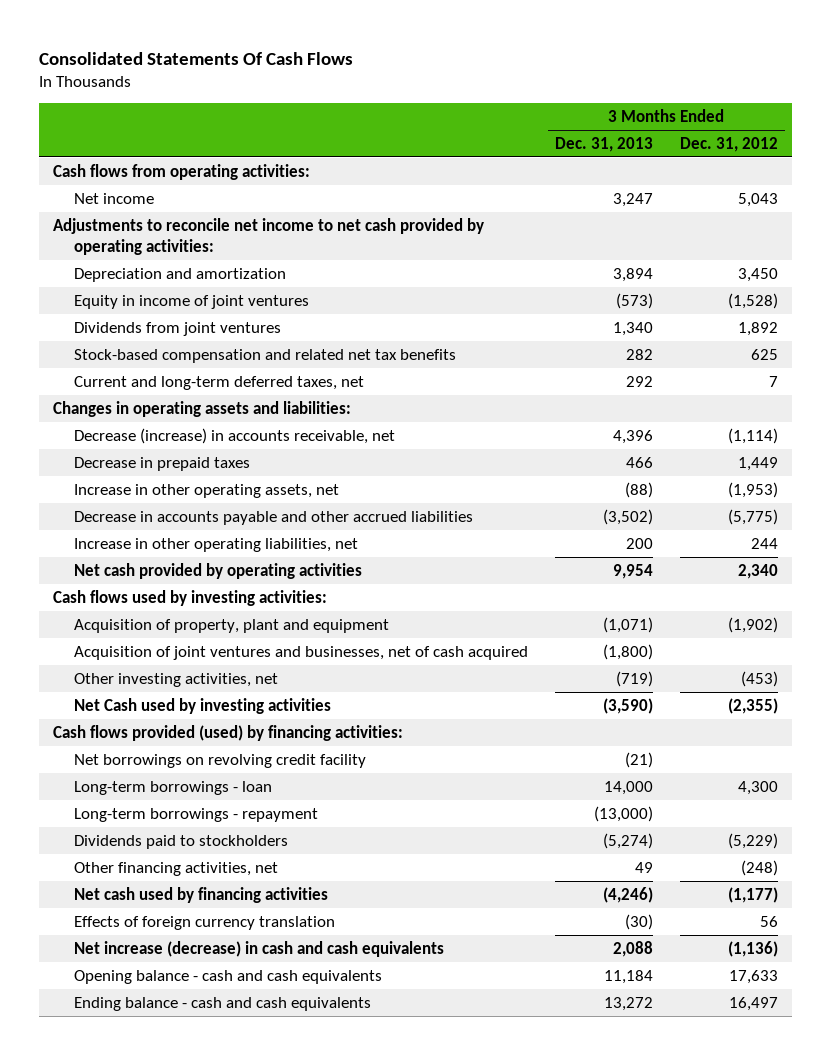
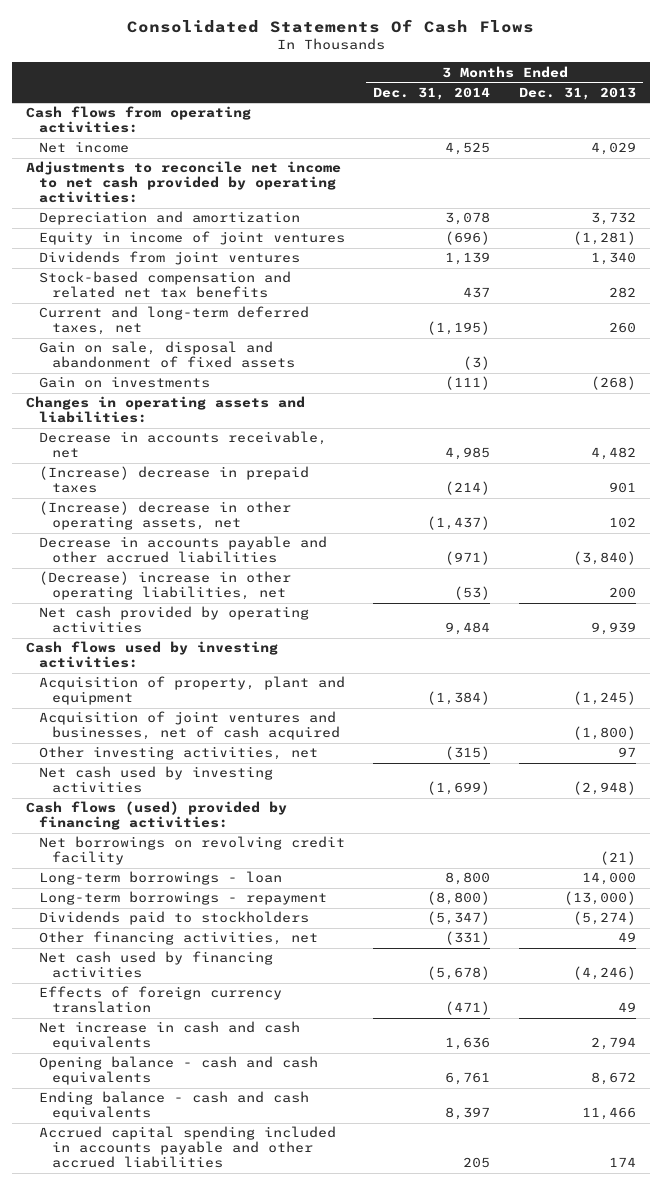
- | 3 Months Ended Dec. 31, 2013 | 3 Months Ended Dec. 31, 2012
+ | 3 Months Ended Dec. 31, 2014 | 3 Months Ended Dec. 31, 2013
- Net income | 3,247 | 5,043
+ Net income | 4,525 | 4,029
- Depreciation and amortization | 3,894 | 3,450
- Equity in income of joint ventures | (573) | (1,528)
+ Depreciation and amortization | 3,078 | 3,732
+ Equity in income of joint ventures | (696) | (1,281)
- Current and long-term deferred taxes, net | 292 | 7
+ Current and long-term deferred taxes, net | (1,195) | 260
+ Gain on sale, disposal and abandonment of fixed assets | (3) |
+ Gain on investments | (111) | (268)
- Decrease (increase) in accounts receivable, net | 4,396 | (1,114)
- Decrease in prepaid taxes | 466 | 1,449
- Increase in other operating assets, net | (88) | (1,953)
- Decrease in accounts payable and other accrued liabilities | (3,502) | (5,775)
- Increase in other operating liabilities, net | 200 | 244
- Net cash provided by operating activities | 9,954 | 2,340
+ Decrease in accounts receivable, net | 4,985 | 4,482
+ (Increase) decrease in prepaid taxes | (214) | 901
+ (Increase) decrease in other operating assets, net | (1,437) | 102
+ Decrease in accounts payable and other accrued liabilities | (971) | (3,840)
+ (Decrease) increase in other operating liabilities, net | (53) | 200
+ Net cash provided by operating activities | 9,484 | 9,939
- Acquisition of property, plant and equipment | (1,071) | (1,902)
+ Acquisition of property, plant and equipment | (1,384) | (1,245)
- Other investing activities, net | (719) | (453)
- Net Cash used by investing activities | (3,590) | (2,355)
- Cash flows provided (used) by financing activities:
+ Other investing activities, net | (315) | 97
+ Net cash used by investing activities | (1,699) | (2,948)
+ Cash flows (used) provided by financing activities:
- Effects of foreign currency translation | (30) | 56
- Net increase (decrease) in cash and cash equivalents | 2,088 | (1,136)
- Opening balance - cash and cash equivalents | 11,184 | 17,633
- Ending balance - cash and cash equivalents | 13,272 | 16,497
+ Effects of foreign currency translation | (471) | 49
+ Net increase in cash and cash equivalents | 1,636 | 2,794
+ Opening balance - cash and cash equivalents | 6,761 | 8,672
+ Ending balance - cash and cash equivalents | 8,397 | 11,466
+ Accrued capital spending included in accounts payable and other accrued liabilities | 205 | 174

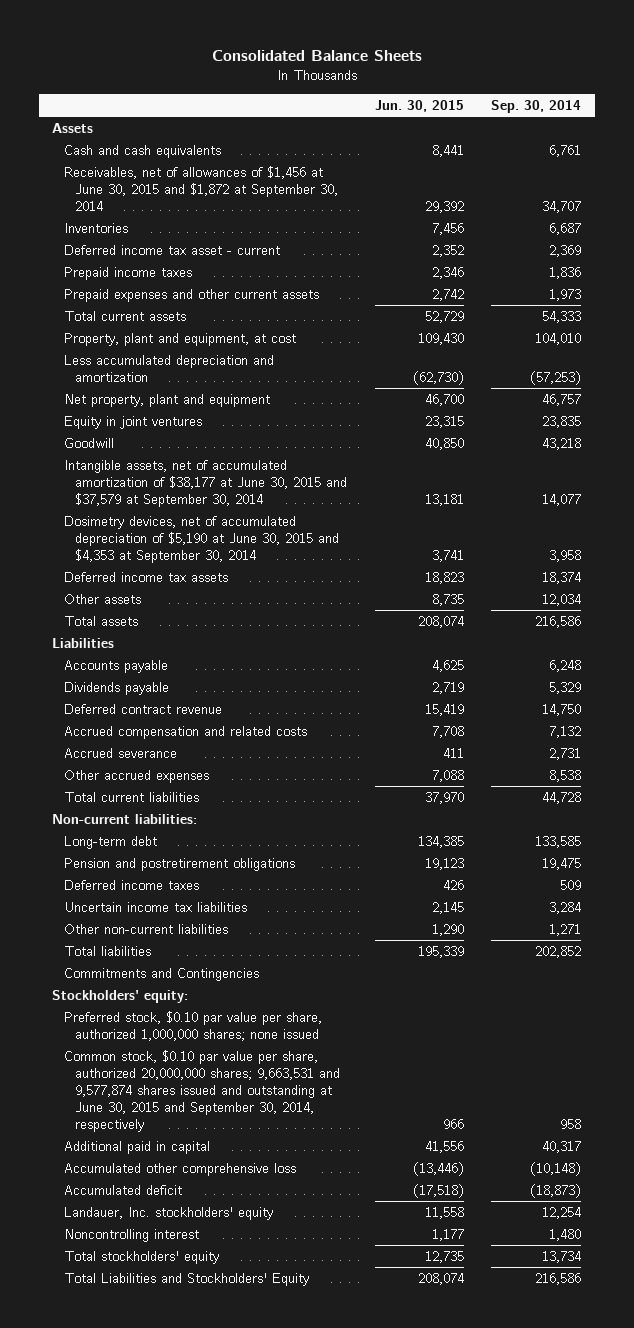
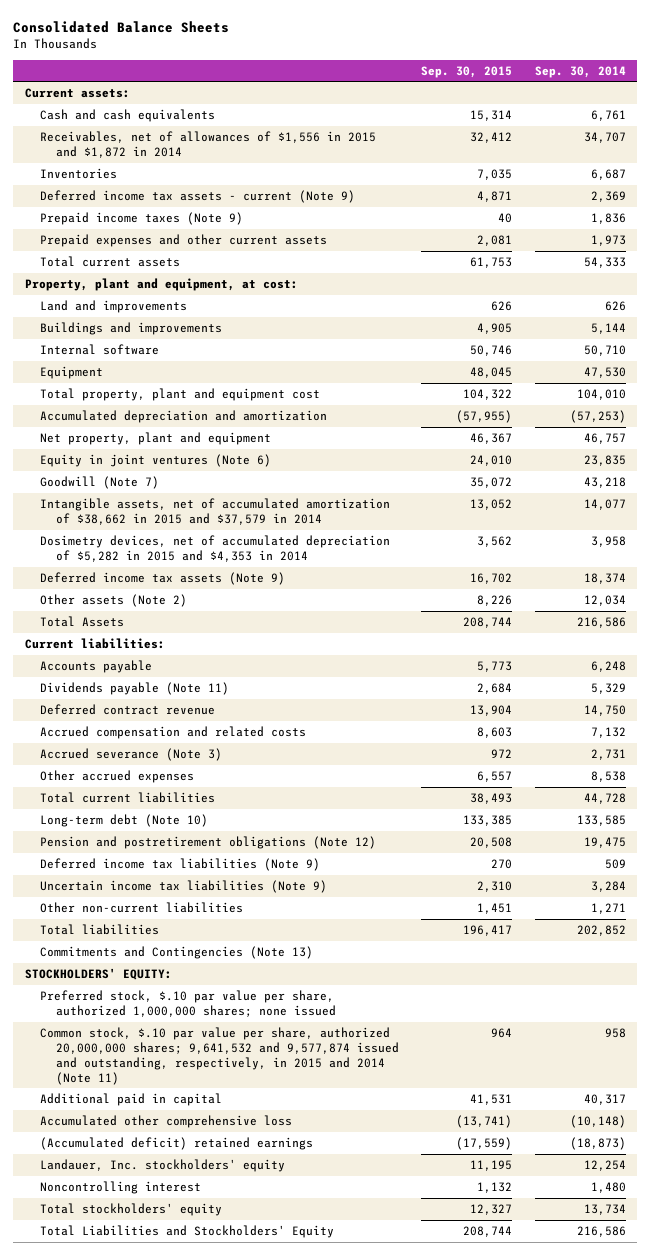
- | Jun. 30, 2015 | Sep. 30, 2014
+ | Sep. 30, 2015 | Sep. 30, 2014
- Assets
+ Current assets:
- Receivables, net of allowances of $1,456 at June 30, 2015 and $1,872 at September 30, 2014 | 29,392 | 34,707
+ Receivables, net of allowances of $1,556 in 2015 and $1,872 in 2014 | 32,412 | 34,707
- Deferred income tax asset - current | 2,352 | 2,369
- Prepaid income taxes | 2,346 | 1,836
+ Deferred income tax assets - current (Note 9) | 4,871 | 2,369
+ Prepaid income taxes (Note 9) | 40 | 1,836
- Property, plant and equipment, at cost | 109,430 | 104,010
- Less accumulated depreciation and amortization | (62,730) | (57,253)
+ Property, plant and equipment, at cost:
+ Land and improvements | 626 | 626
+ Buildings and improvements | 4,905 | 5,144
+ Internal software | 50,746 | 50,710
+ Equipment | 48,045 | 47,530
+ Total property, plant and equipment cost | 104,322 | 104,010
+ Accumulated depreciation and amortization | (57,955) | (57,253)
- Equity in joint ventures | 23,315 | 23,835
- Goodwill | 40,850 | 43,218
- Intangible assets, net of accumulated amortization of $38,177 at June 30, 2015 and $37,579 at September 30, 2014 | 13,181 | 14,077
- Dosimetry devices, net of accumulated depreciation of $5,190 at June 30, 2015 and $4,353 at September 30, 2014 | 3,741 | 3,958
- Deferred income tax assets | 18,823 | 18,374
- Other assets | 8,735 | 12,034
- Total assets | 208,074 | 216,586
- Liabilities
+ Equity in joint ventures (Note 6) | 24,010 | 23,835
+ Goodwill (Note 7) | 35,072 | 43,218
+ Intangible assets, net of accumulated amortization of $38,662 in 2015 and $37,579 in 2014 | 13,052 | 14,077
+ Dosimetry devices, net of accumulated depreciation of $5,282 in 2015 and $4,353 in 2014 | 3,562 | 3,958
+ Deferred income tax assets (Note 9) | 16,702 | 18,374
+ Other assets (Note 2) | 8,226 | 12,034
+ Total Assets | 208,744 | 216,586
+ Current liabilities:
- Dividends payable | 2,719 | 5,329
+ Dividends payable (Note 11) | 2,684 | 5,329
- Accrued severance | 411 | 2,731
+ Accrued severance (Note 3) | 972 | 2,731
- Non-current liabilities:
- Long-term debt | 134,385 | 133,585
- Pension and postretirement obligations | 19,123 | 19,475
- Deferred income taxes | 426 | 509
- Uncertain income tax liabilities | 2,145 | 3,284
+ Long-term debt (Note 10) | 133,385 | 133,585
+ Pension and postretirement obligations (Note 12) | 20,508 | 19,475
+ Deferred income tax liabilities (Note 9) | 270 | 509
+ Uncertain income tax liabilities (Note 9) | 2,310 | 3,284
- Commitments and Contingencies
- Stockholders' equity:
- Preferred stock, $0.10 par value per share, authorized 1,000,000 shares; none issued
- Common stock, $0.10 par value per share, authorized 20,000,000 shares; 9,663,531 and 9,577,874 shares issued and outstanding at June 30, 2015 and September 30, 2014, respectively | 966 | 958
+ Commitments and Contingencies (Note 13)
+ STOCKHOLDERS' EQUITY:
+ Preferred stock, $.10 par value per share, authorized 1,000,000 shares; none issued
+ Common stock, $.10 par value per share, authorized 20,000,000 shares; 9,641,532 and 9,577,874 issued and outstanding, respectively, in 2015 and 2014 (Note 11) | 964 | 958
- Accumulated deficit | (17,518) | (18,873)
+ (Accumulated deficit) retained earnings | (17,559) | (18,873)

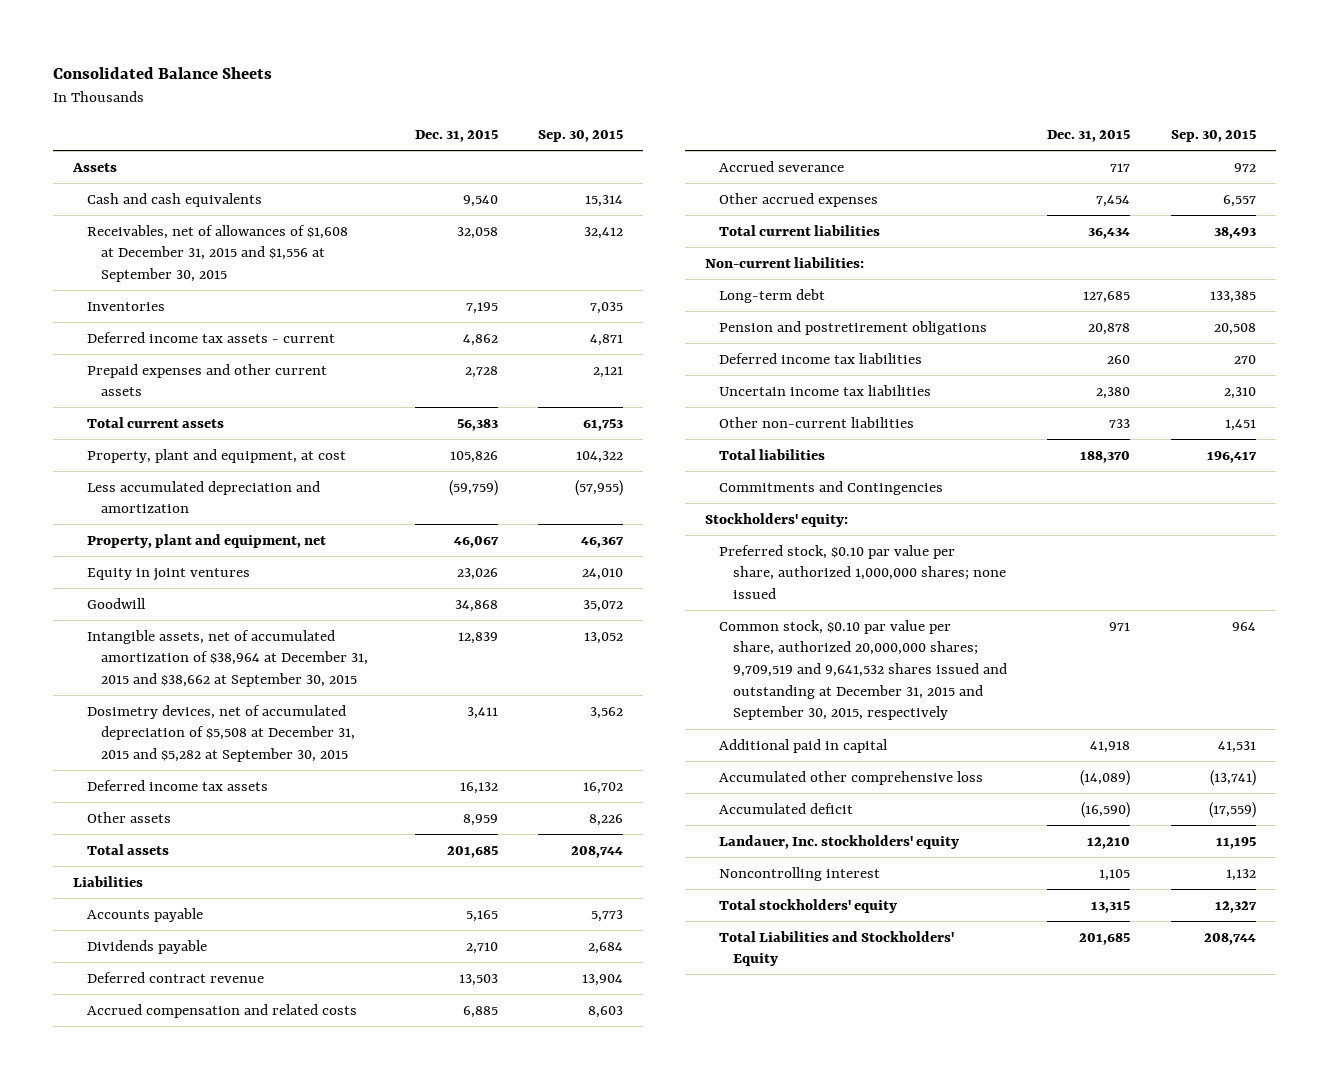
- | Sep. 30, 2015 | Sep. 30, 2014
+ | Dec. 31, 2015 | Sep. 30, 2015
- Current assets:
+ Assets
- Receivables, net of allowances of $1,556 in 2015 and $1,872 in 2014 | 32,412 | 34,707
+ Receivables, net of allowances of $1,608 at December 31, 2015 and $1,556 at September 30, 2015 | 32,058 | 32,412
- Deferred income tax assets - current (Note 9) | 4,871 | 2,369
- Prepaid income taxes (Note 9) | 40 | 1,836
- Prepaid expenses and other current assets | 2,081 | 1,973
+ Deferred income tax assets - current | 4,862 | 4,871
+ Prepaid expenses and other current assets | 2,728 | 2,121
- Property, plant and equipment, at cost:
- Land and improvements | 626 | 626
- Buildings and improvements | 4,905 | 5,144
- Internal software | 50,746 | 50,710
- Equipment | 48,045 | 47,530
- Total property, plant and equipment cost | 104,322 | 104,010
- Accumulated depreciation and amortization | (57,955) | (57,253)
- Net property, plant and equipment | 46,367 | 46,757
- Equity in joint ventures (Note 6) | 24,010 | 23,835
- Goodwill (Note 7) | 35,072 | 43,218
- Intangible assets, net of accumulated amortization of $38,662 in 2015 and $37,579 in 2014 | 13,052 | 14,077
- Dosimetry devices, net of accumulated depreciation of $5,282 in 2015 and $4,353 in 2014 | 3,562 | 3,958
- Deferred income tax assets (Note 9) | 16,702 | 18,374
- Other assets (Note 2) | 8,226 | 12,034
- Total Assets | 208,744 | 216,586
- Current liabilities:
+ Property, plant and equipment, at cost | 105,826 | 104,322
+ Less accumulated depreciation and amortization | (59,759) | (57,955)
+ Property, plant and equipment, net | 46,067 | 46,367
+ Equity in joint ventures | 23,026 | 24,010
+ Goodwill | 34,868 | 35,072
+ Intangible assets, net of accumulated amortization of $38,964 at December 31, 2015 and $38,662 at September 30, 2015 | 12,839 | 13,052
+ Dosimetry devices, net of accumulated depreciation of $5,508 at December 31, 2015 and $5,282 at September 30, 2015 | 3,411 | 3,562
+ Deferred income tax assets | 16,132 | 16,702
+ Other assets | 8,959 | 8,226
+ Total assets | 201,685 | 208,744
+ Liabilities
- Dividends payable (Note 11) | 2,684 | 5,329
+ Dividends payable | 2,710 | 2,684
- Accrued severance (Note 3) | 972 | 2,731
+ Accrued severance | 717 | 972
- Long-term debt (Note 10) | 133,385 | 133,585
- Pension and postretirement obligations (Note 12) | 20,508 | 19,475
- Deferred income tax liabilities (Note 9) | 270 | 509
- Uncertain income tax liabilities (Note 9) | 2,310 | 3,284
+ Non-current liabilities:
+ Long-term debt | 127,685 | 133,385
+ Pension and postretirement obligations | 20,878 | 20,508
+ Deferred income tax liabilities | 260 | 270
+ Uncertain income tax liabilities | 2,380 | 2,310
- Commitments and Contingencies (Note 13)
- STOCKHOLDERS' EQUITY:
- Preferred stock, $.10 par value per share, authorized 1,000,000 shares; none issued
- Common stock, $.10 par value per share, authorized 20,000,000 shares; 9,641,532 and 9,577,874 issued and outstanding, respectively, in 2015 and 2014 (Note 11) | 964 | 958
+ Commitments and Contingencies
+ Stockholders' equity:
+ Preferred stock, $0.10 par value per share, authorized 1,000,000 shares; none issued
+ Common stock, $0.10 par value per share, authorized 20,000,000 shares; 9,709,519 and 9,641,532 shares issued and outstanding at December 31, 2015 and September 30, 2015, respectively | 971 | 964
- (Accumulated deficit) retained earnings | (17,559) | (18,873)
+ Accumulated deficit | (16,590) | (17,559)

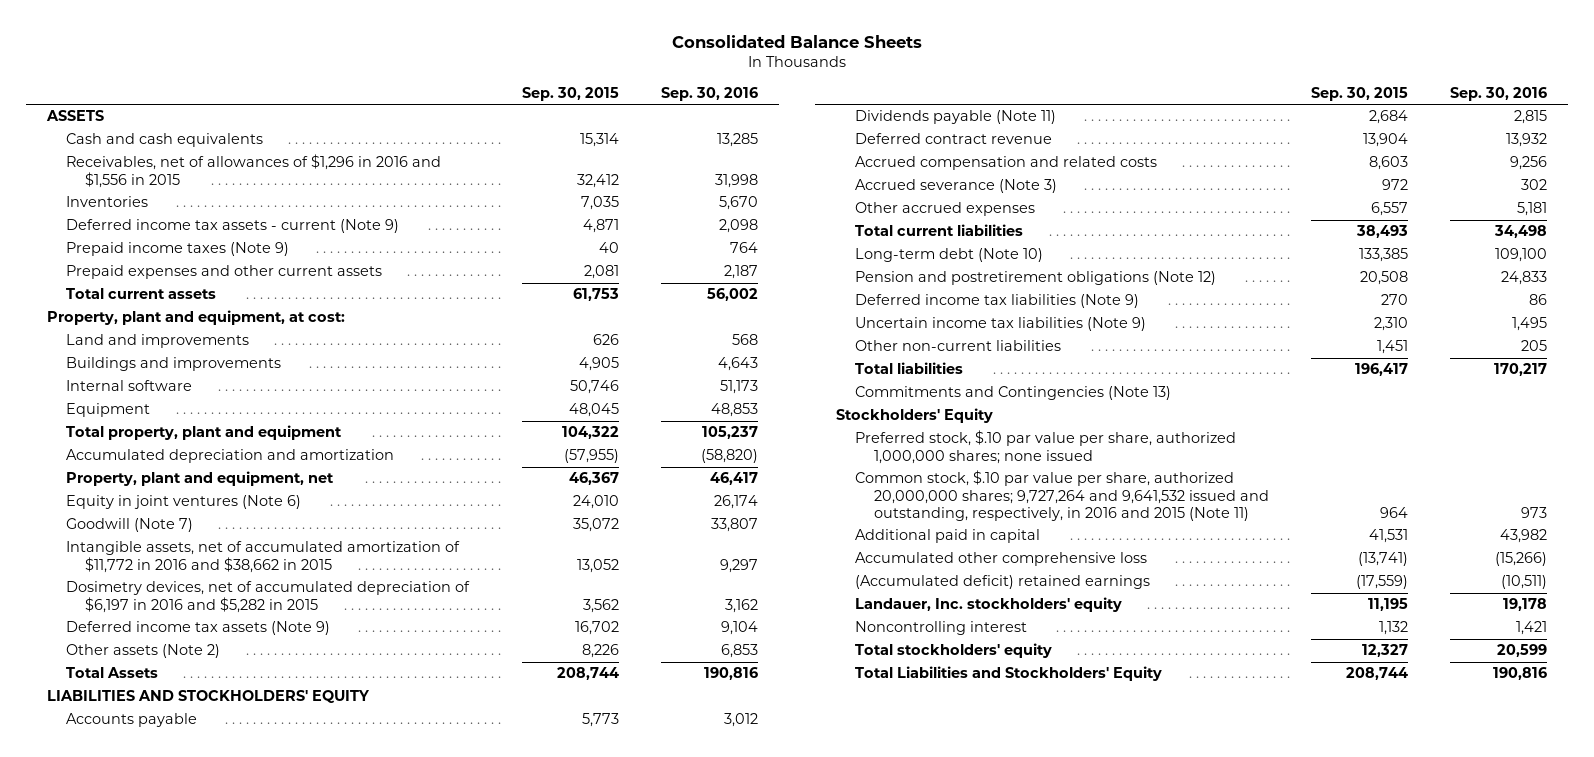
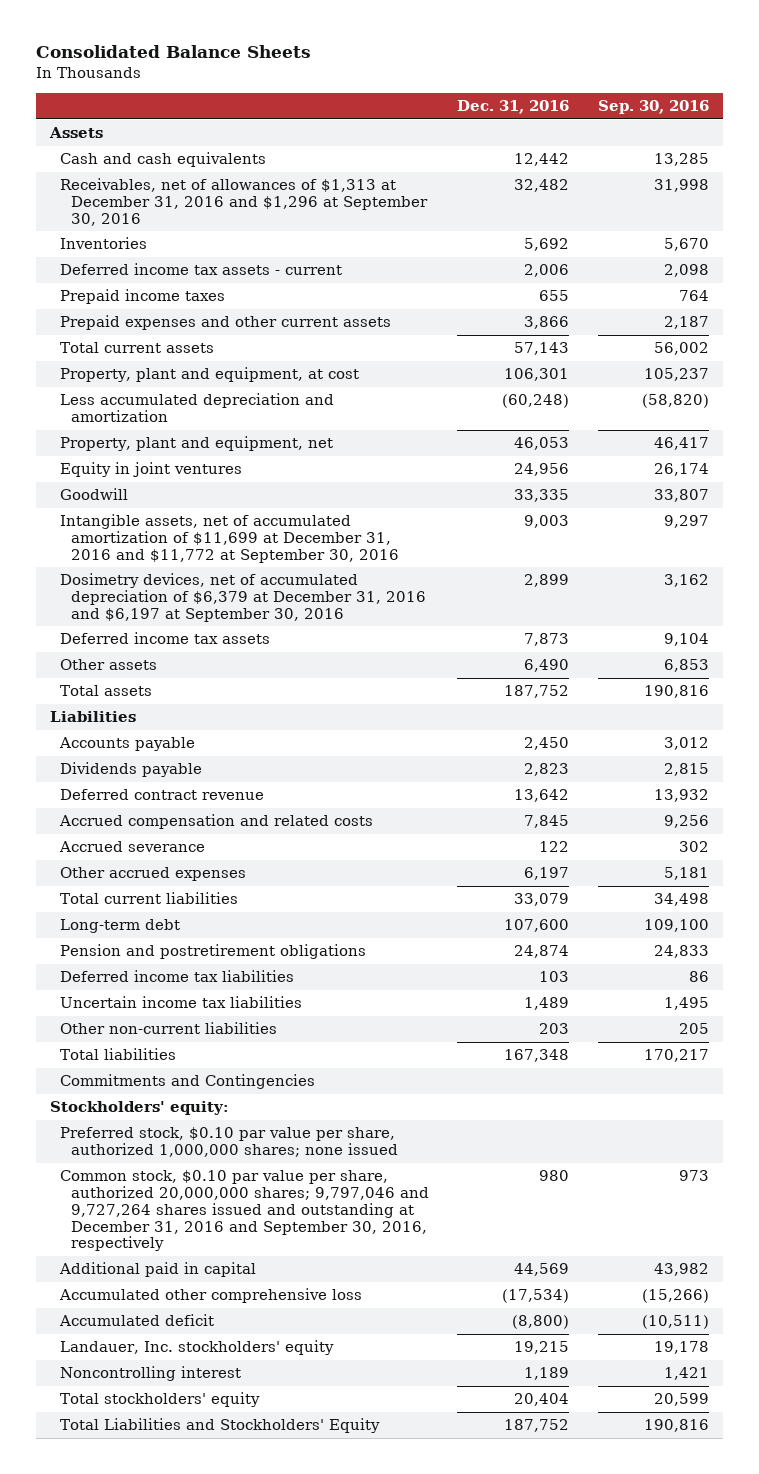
- | Sep. 30, 2015 | Sep. 30, 2016
+ | Dec. 31, 2016 | Sep. 30, 2016
- ASSETS
+ Assets
- Receivables, net of allowances of $1,296 in 2016 and $1,556 in 2015 | 32,412 | 31,998
+ Receivables, net of allowances of $1,313 at December 31, 2016 and $1,296 at September 30, 2016 | 32,482 | 31,998
- Deferred income tax assets - current (Note 9) | 4,871 | 2,098
- Prepaid income taxes (Note 9) | 40 | 764
+ Deferred income tax assets - current | 2,006 | 2,098
+ Prepaid income taxes | 655 | 764
- Property, plant and equipment, at cost:
- Land and improvements | 626 | 568
- Buildings and improvements | 4,905 | 4,643
- Internal software | 50,746 | 51,173
- Equipment | 48,045 | 48,853
- Total property, plant and equipment | 104,322 | 105,237
- Accumulated depreciation and amortization | (57,955) | (58,820)
+ Property, plant and equipment, at cost | 106,301 | 105,237
+ Less accumulated depreciation and amortization | (60,248) | (58,820)
- Equity in joint ventures (Note 6) | 24,010 | 26,174
- Goodwill (Note 7) | 35,072 | 33,807
- Intangible assets, net of accumulated amortization of $11,772 in 2016 and $38,662 in 2015 | 13,052 | 9,297
- Dosimetry devices, net of accumulated depreciation of $6,197 in 2016 and $5,282 in 2015 | 3,562 | 3,162
- Deferred income tax assets (Note 9) | 16,702 | 9,104
- Other assets (Note 2) | 8,226 | 6,853
- Total Assets | 208,744 | 190,816
- LIABILITIES AND STOCKHOLDERS' EQUITY
+ Equity in joint ventures | 24,956 | 26,174
+ Goodwill | 33,335 | 33,807
+ Intangible assets, net of accumulated amortization of $11,699 at December 31, 2016 and $11,772 at September 30, 2016 | 9,003 | 9,297
+ Dosimetry devices, net of accumulated depreciation of $6,379 at December 31, 2016 and $6,197 at September 30, 2016 | 2,899 | 3,162
+ Deferred income tax assets | 7,873 | 9,104
+ Other assets | 6,490 | 6,853
+ Total assets | 187,752 | 190,816
+ Liabilities
- Dividends payable (Note 11) | 2,684 | 2,815
+ Dividends payable | 2,823 | 2,815
- Accrued severance (Note 3) | 972 | 302
+ Accrued severance | 122 | 302
- Long-term debt (Note 10) | 133,385 | 109,100
- Pension and postretirement obligations (Note 12) | 20,508 | 24,833
- Deferred income tax liabilities (Note 9) | 270 | 86
- Uncertain income tax liabilities (Note 9) | 2,310 | 1,495
+ Long-term debt | 107,600 | 109,100
+ Pension and postretirement obligations | 24,874 | 24,833
+ Deferred income tax liabilities | 103 | 86
+ Uncertain income tax liabilities | 1,489 | 1,495
- Commitments and Contingencies (Note 13)
- Stockholders' Equity
- Preferred stock, $.10 par value per share, authorized 1,000,000 shares; none issued
- Common stock, $.10 par value per share, authorized 20,000,000 shares; 9,727,264 and 9,641,532 issued and outstanding, respectively, in 2016 and 2015 (Note 11) | 964 | 973
+ Commitments and Contingencies
+ Stockholders' equity:
+ Preferred stock, $0.10 par value per share, authorized 1,000,000 shares; none issued
+ Common stock, $0.10 par value per share, authorized 20,000,000 shares; 9,797,046 and 9,727,264 shares issued and outstanding at December 31, 2016 and September 30, 2016, respectively | 980 | 973
- (Accumulated deficit) retained earnings | (17,559) | (10,511)
+ Accumulated deficit | (8,800) | (10,511)

